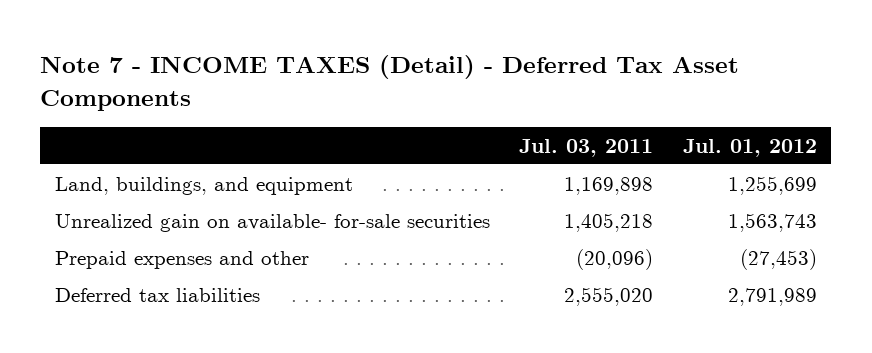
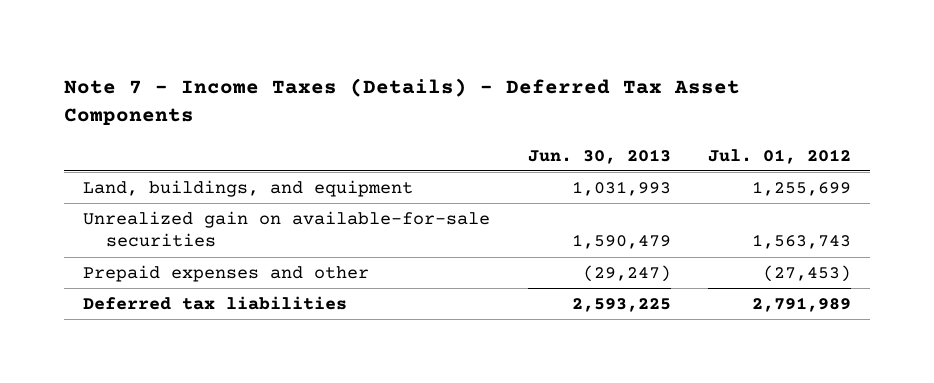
- Note 7 - INCOME TAXES (Detail) - Deferred Tax Asset Components
+ Note 7 - Income Taxes (Details) - Deferred Tax Asset Components
- | Jul. 03, 2011 | Jul. 01, 2012
+ | Jun. 30, 2013 | Jul. 01, 2012
- Unrealized gain on available- for-sale securities | 1,405,218 | 1,563,743
+ Unrealized gain on available-for-sale securities | 1,590,479 | 1,563,743

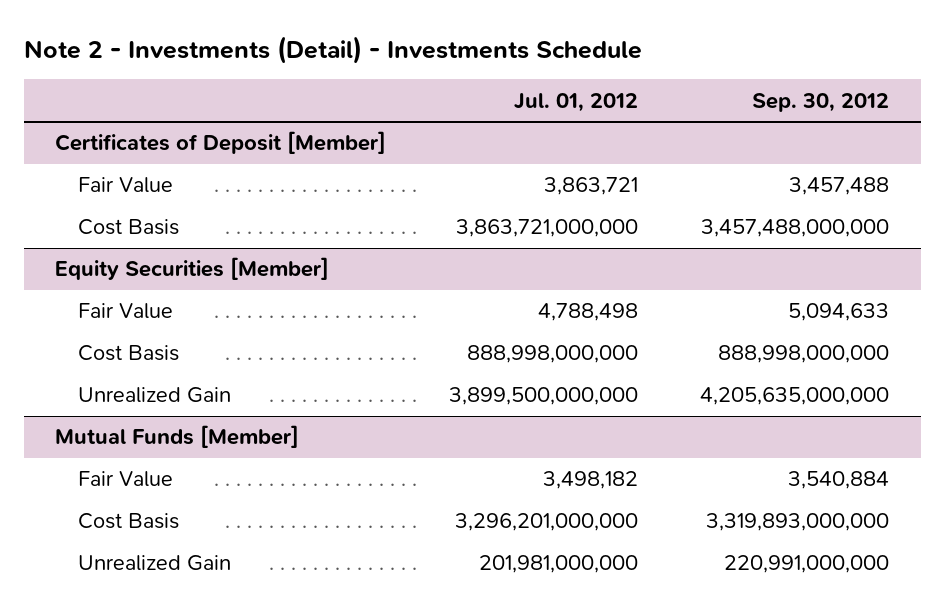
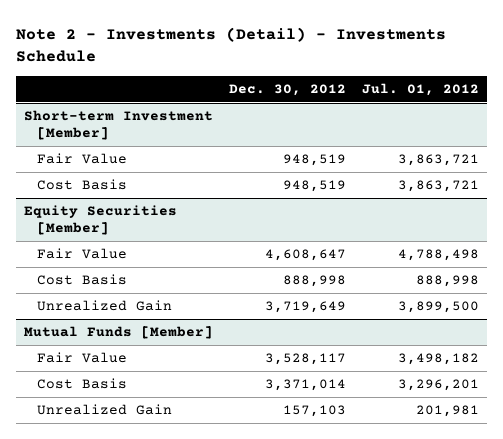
- | Jul. 01, 2012 | Sep. 30, 2012
+ | Dec. 30, 2012 | Jul. 01, 2012
- Certificates of Deposit [Member]
+ Short-term Investment [Member]
- Cost Basis | 3,863,721,000,000 | 3,457,488,000,000
+ Cost Basis | 948,519 | 3,863,721
@ Equity Securities [Member]
- Cost Basis | 888,998,000,000 | 888,998,000,000
- Unrealized Gain | 3,899,500,000,000 | 4,205,635,000,000
+ Cost Basis | 888,998 | 888,998
+ Unrealized Gain | 3,719,649 | 3,899,500
@ Mutual Funds [Member]
- Cost Basis | 3,296,201,000,000 | 3,319,893,000,000
- Unrealized Gain | 201,981,000,000 | 220,991,000,000
+ Cost Basis | 3,371,014 | 3,296,201
+ Unrealized Gain | 157,103 | 201,981

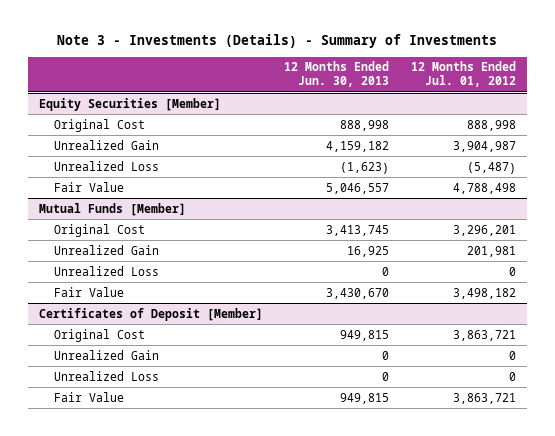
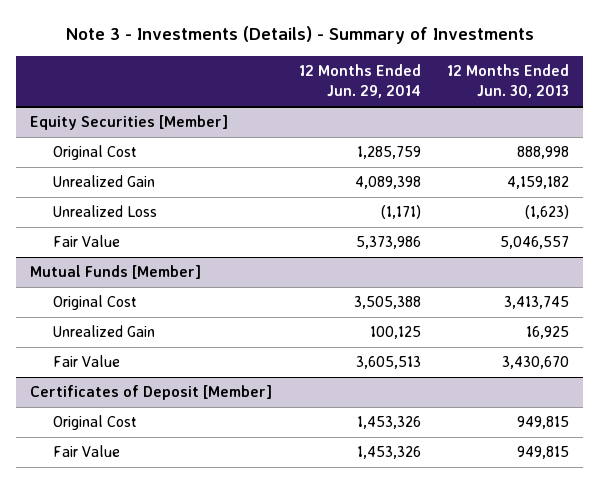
- | 12 Months Ended Jun. 30, 2013 | 12 Months Ended Jul. 01, 2012
+ | 12 Months Ended Jun. 29, 2014 | 12 Months Ended Jun. 30, 2013
@ Mutual Funds [Member]
- Unrealized Loss | 0 | 0
@ Certificates of Deposit [Member]
- Unrealized Gain | 0 | 0
- Unrealized Loss | 0 | 0

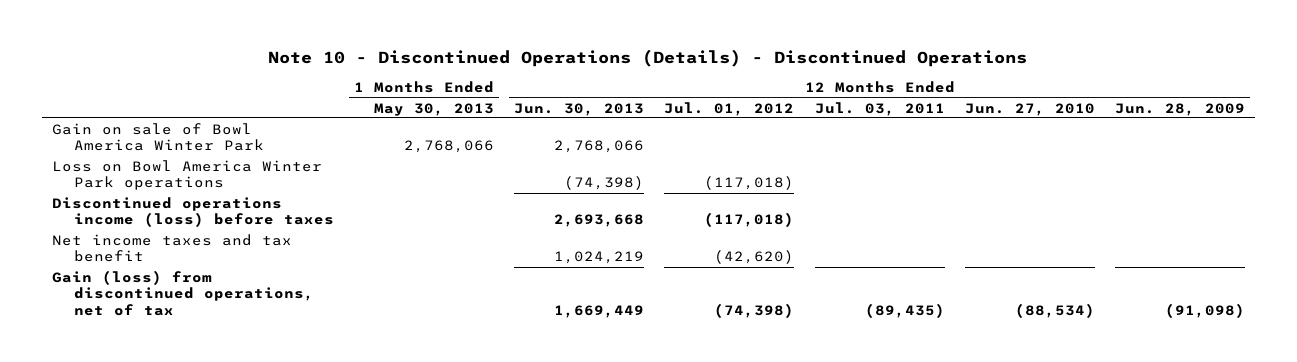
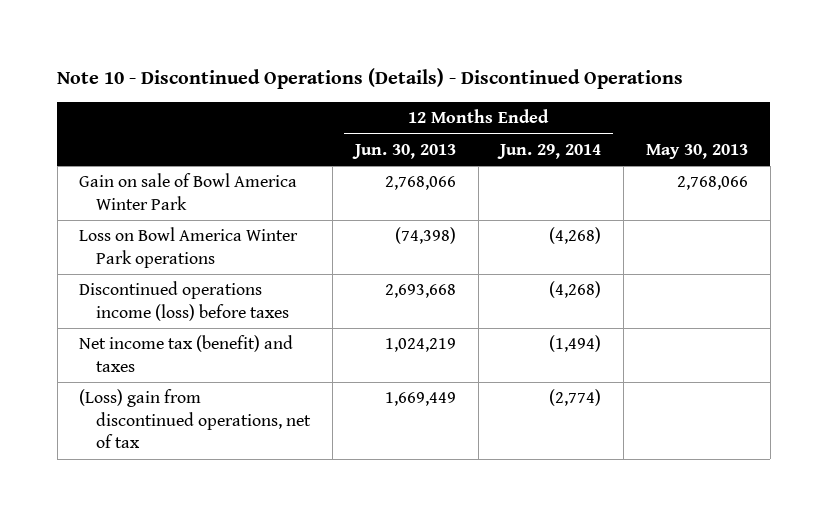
- | 1 Months Ended May 30, 2013 | 12 Months Ended Jun. 30, 2013 | 12 Months Ended Jul. 01, 2012 | 12 Months Ended Jul. 03, 2011 | 12 Months Ended Jun. 27, 2010 | 12 Months Ended Jun. 28, 2009
+ | 12 Months Ended Jun. 30, 2013 | 12 Months Ended Jun. 29, 2014 | May 30, 2013
- Net income taxes and tax benefit | | 1,024,219 | (42,620) | | |
- Gain (loss) from discontinued operations, net of tax | | 1,669,449 | (74,398) | (89,435) | (88,534) | (91,098)
+ Net income tax (benefit) and taxes | 1,024,219 | (1,494) |
+ (Loss) gain from discontinued operations, net of tax | 1,669,449 | (2,774) |

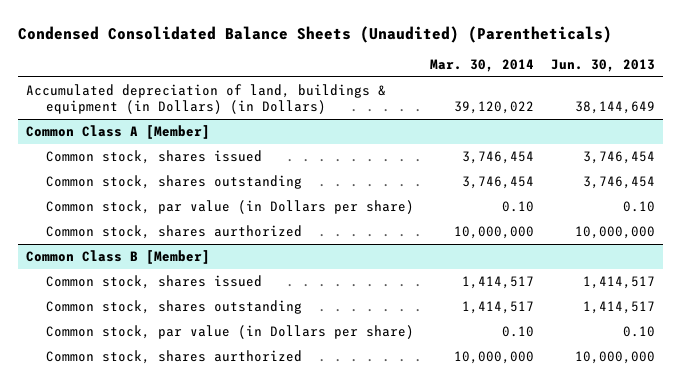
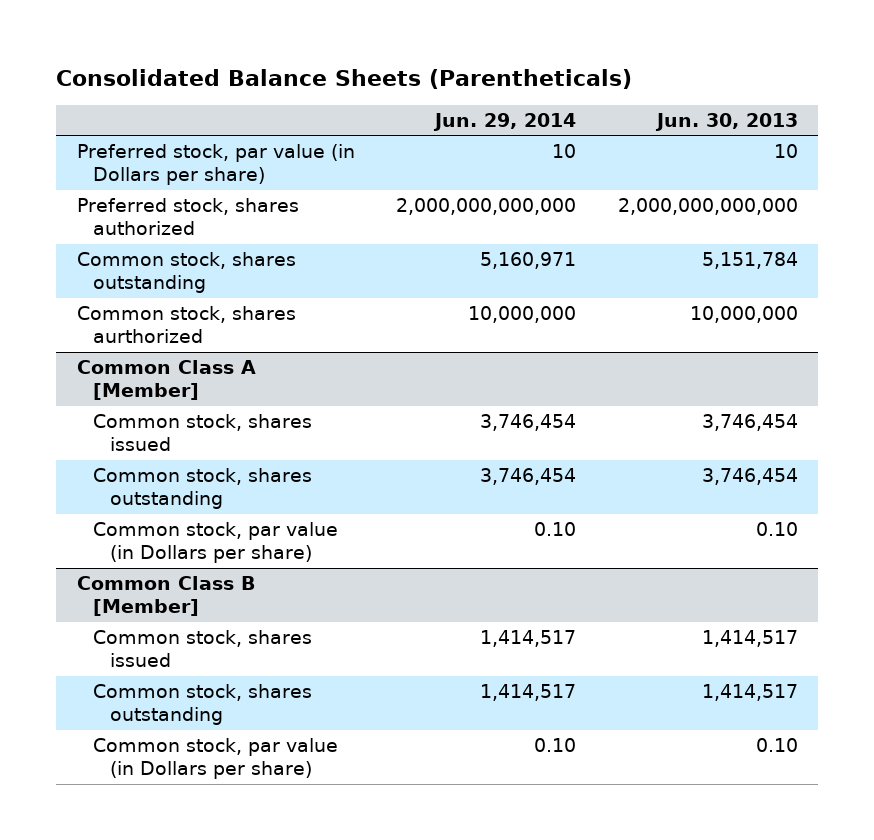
- Condensed Consolidated Balance Sheets (Unaudited) (Parentheticals)
+ Consolidated Balance Sheets (Parentheticals)
- | Mar. 30, 2014 | Jun. 30, 2013
+ | Jun. 29, 2014 | Jun. 30, 2013
- Accumulated depreciation of land, buildings & equipment (in Dollars) (in Dollars) | 39,120,022 | 38,144,649
+ Preferred stock, par value (in Dollars per share) | 10 | 10
+ Preferred stock, shares authorized | 2,000,000,000,000 | 2,000,000,000,000
+ Common stock, shares outstanding | 5,160,971 | 5,151,784
+ Common stock, shares aurthorized | 10,000,000 | 10,000,000
@ Common Class A [Member]
- Common stock, shares aurthorized | 10,000,000 | 10,000,000
@ Common Class B [Member]
- Common stock, shares aurthorized | 10,000,000 | 10,000,000

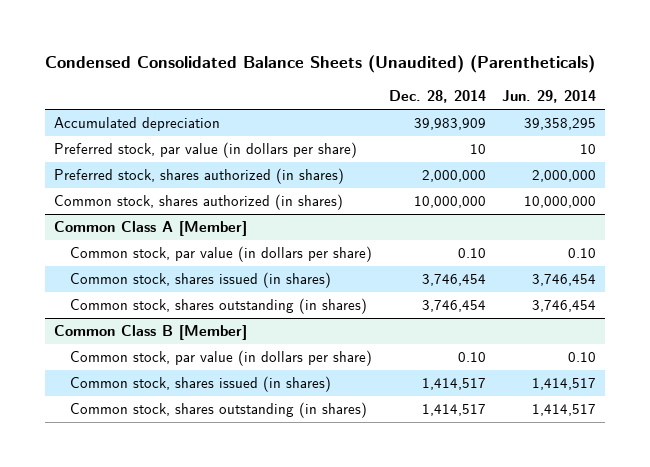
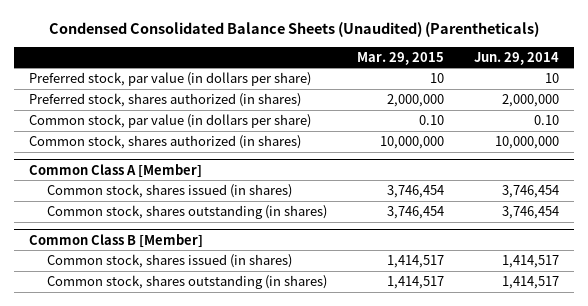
- | Dec. 28, 2014 | Jun. 29, 2014
+ | Mar. 29, 2015 | Jun. 29, 2014
- Accumulated depreciation | 39,983,909 | 39,358,295
+ Common stock, par value (in dollars per share) | 0.10 | 0.10
@ Common Class A [Member]
- Common stock, par value (in dollars per share) | 0.10 | 0.10
@ Common Class B [Member]
- Common stock, par value (in dollars per share) | 0.10 | 0.10

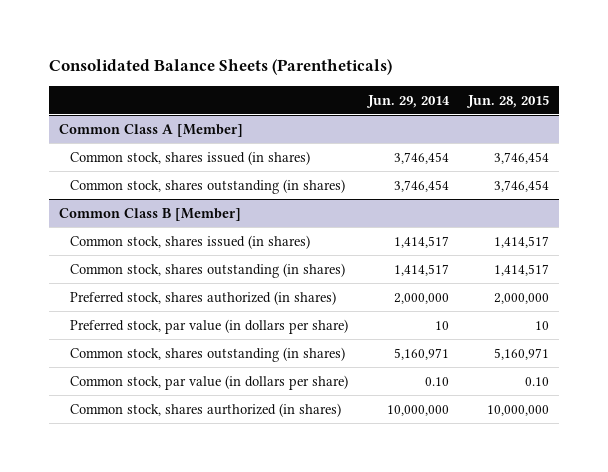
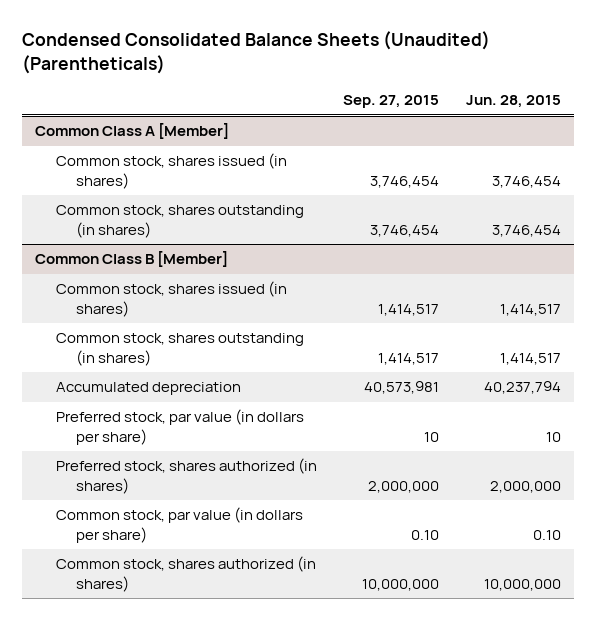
- Consolidated Balance Sheets (Parentheticals)
+ Condensed Consolidated Balance Sheets (Unaudited) (Parentheticals)
- | Jun. 29, 2014 | Jun. 28, 2015
+ | Sep. 27, 2015 | Jun. 28, 2015
@ Common Class B [Member]
+ Accumulated depreciation | 40,573,981 | 40,237,794
- Common stock, shares outstanding (in shares) | 5,160,971 | 5,160,971
moved down: Preferred stock, shares authorized (in shares) | 2,000,000 | 2,000,000
- Common stock, shares aurthorized (in shares) | 10,000,000 | 10,000,000
+ Common stock, shares authorized (in shares) | 10,000,000 | 10,000,000

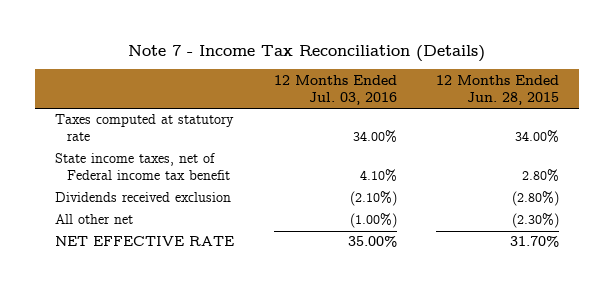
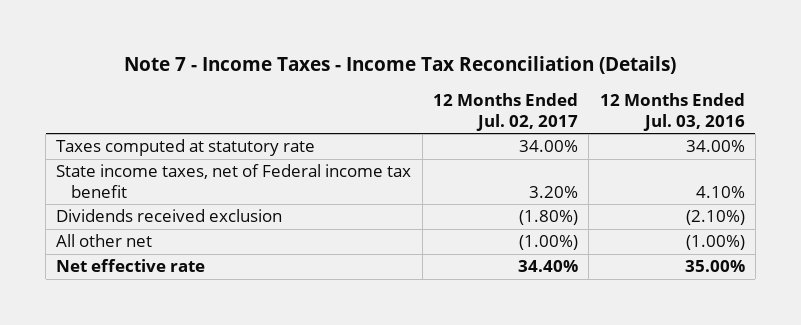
- Note 7 - Income Tax Reconciliation (Details)
+ Note 7 - Income Taxes - Income Tax Reconciliation (Details)
- | 12 Months Ended Jul. 03, 2016 | 12 Months Ended Jun. 28, 2015
+ | 12 Months Ended Jul. 02, 2017 | 12 Months Ended Jul. 03, 2016
- NET EFFECTIVE RATE | 35.00% | 31.70%
+ Net effective rate | 34.40% | 35.00%

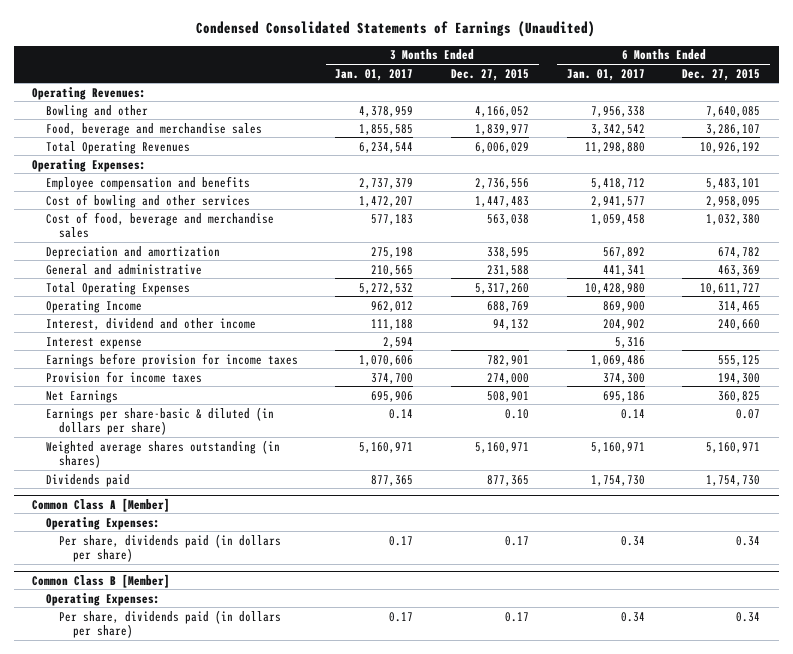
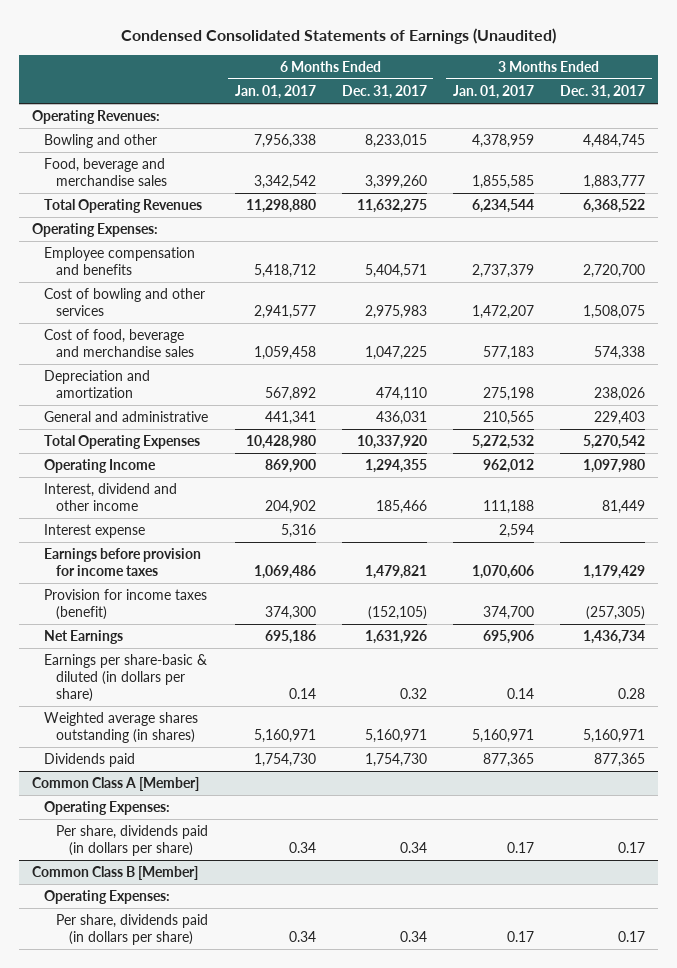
- | 3 Months Ended Jan. 01, 2017 | 3 Months Ended Dec. 27, 2015 | 6 Months Ended Jan. 01, 2017 | 6 Months Ended Dec. 27, 2015
+ | 6 Months Ended Jan. 01, 2017 | 6 Months Ended Dec. 31, 2017 | 3 Months Ended Jan. 01, 2017 | 3 Months Ended Dec. 31, 2017
- Provision for income taxes | 374,700 | 274,000 | 374,300 | 194,300
+ Provision for income taxes (benefit) | 374,300 | (152,105) | 374,700 | (257,305)

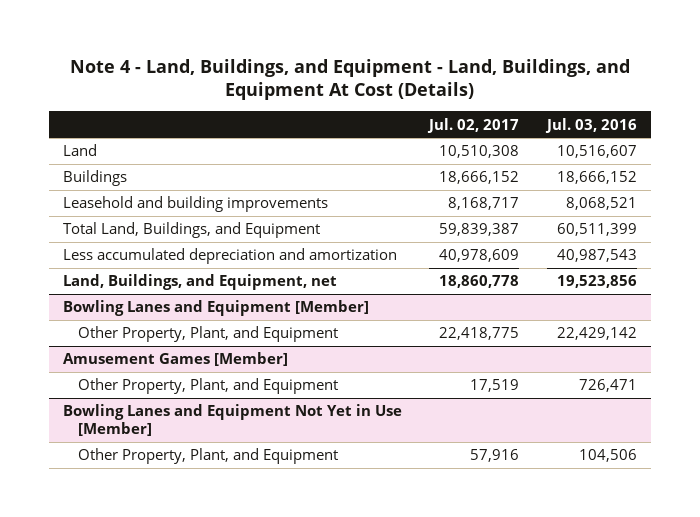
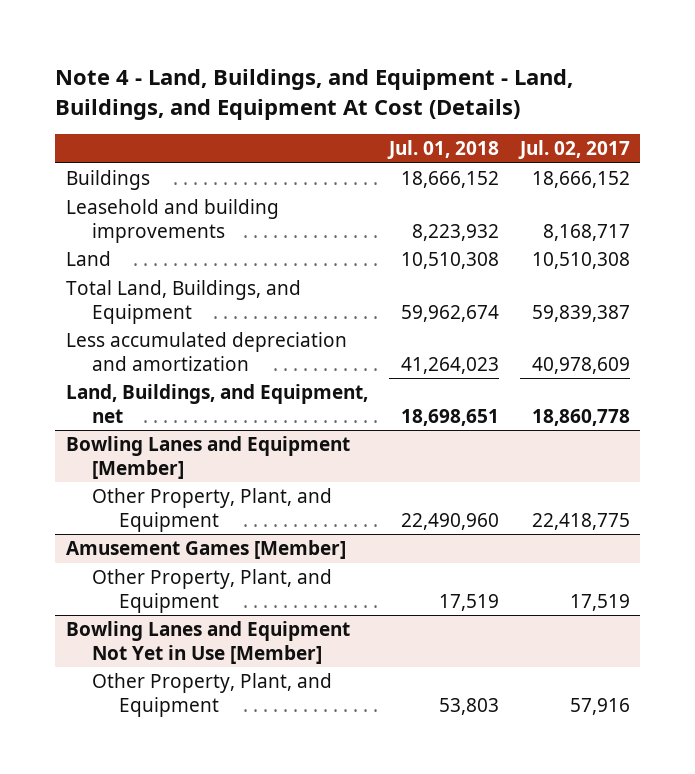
- | Jul. 02, 2017 | Jul. 03, 2016
+ | Jul. 01, 2018 | Jul. 02, 2017
moved down: Land | 10,510,308 | 10,510,308

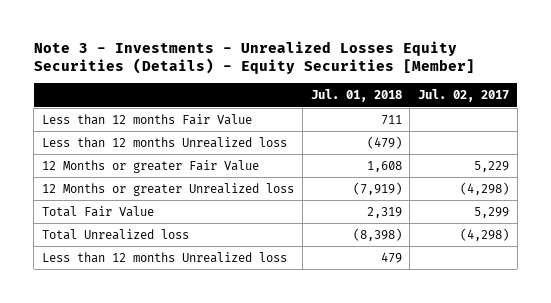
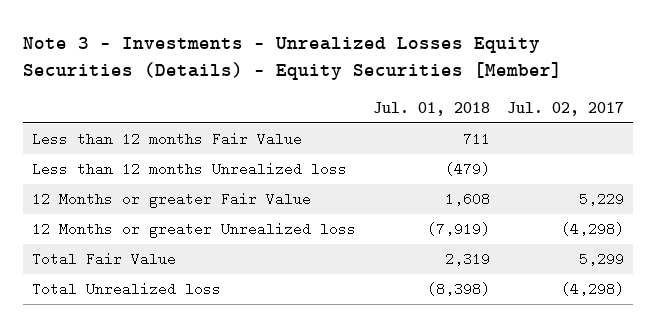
- Less than 12 months Unrealized loss | 479 |

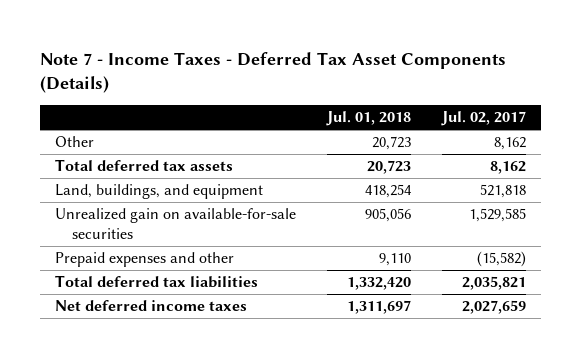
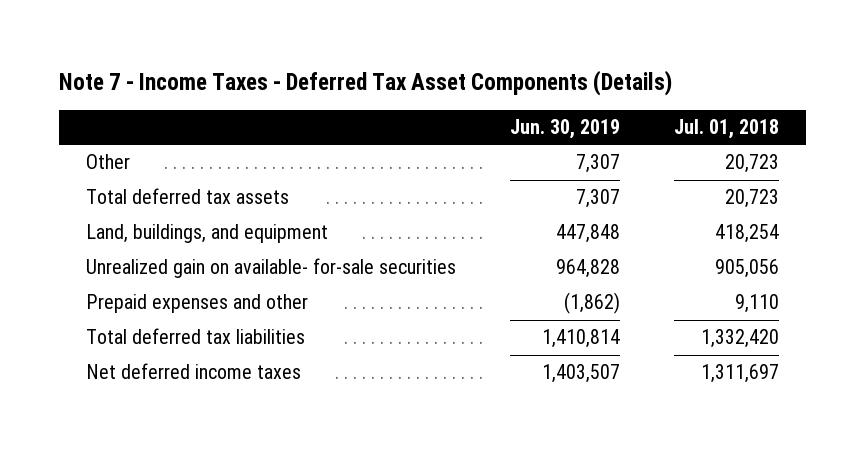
- | Jul. 01, 2018 | Jul. 02, 2017
+ | Jun. 30, 2019 | Jul. 01, 2018
- Unrealized gain on available-for-sale securities | 905,056 | 1,529,585
+ Unrealized gain on available- for-sale securities | 964,828 | 905,056

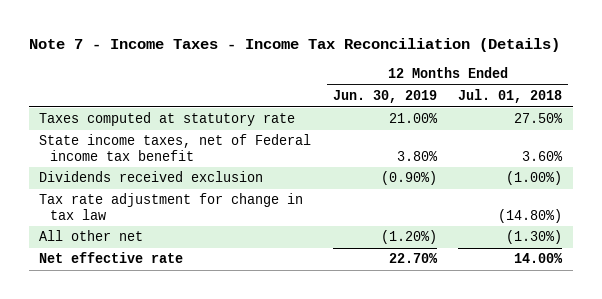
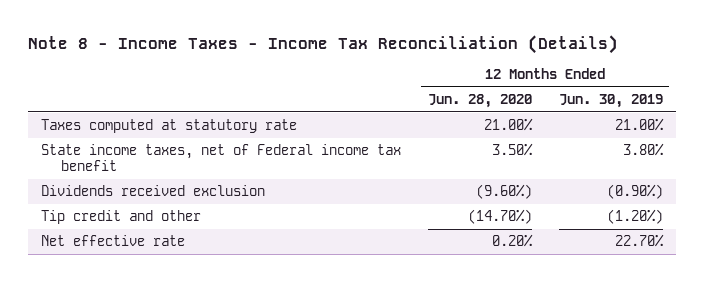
- Note 7 - Income Taxes - Income Tax Reconciliation (Details)
+ Note 8 - Income Taxes - Income Tax Reconciliation (Details)
- | 12 Months Ended Jun. 30, 2019 | 12 Months Ended Jul. 01, 2018
+ | 12 Months Ended Jun. 28, 2020 | 12 Months Ended Jun. 30, 2019
- Tax rate adjustment for change in tax law | | (14.80%)
- All other net | (1.20%) | (1.30%)
+ Tip credit and other | (14.70%) | (1.20%)

